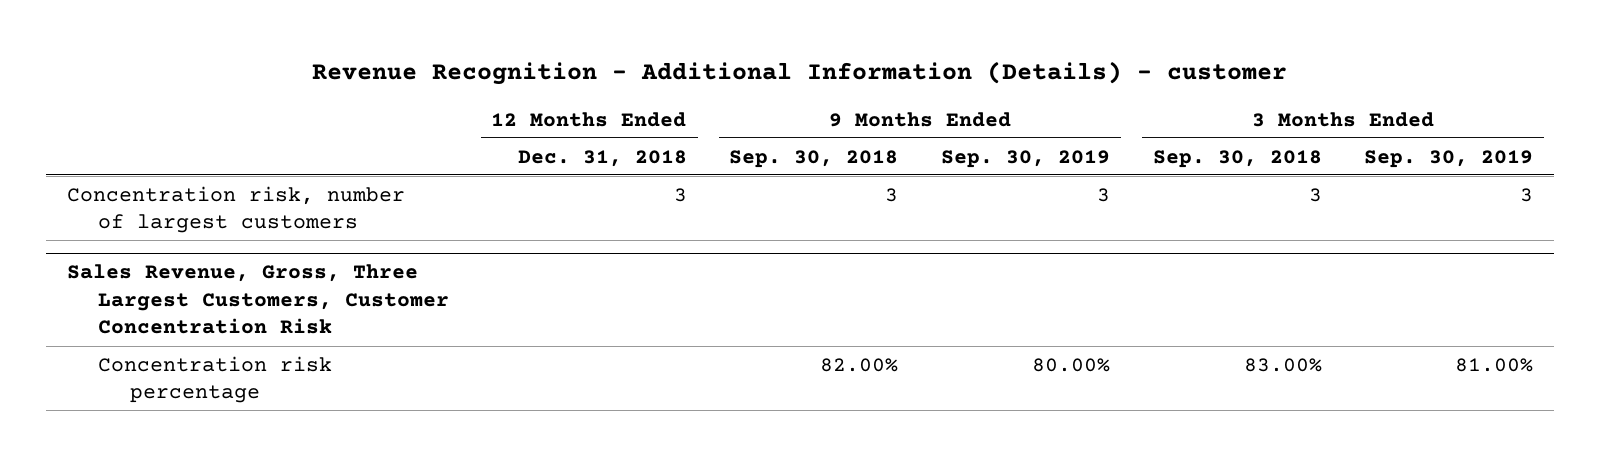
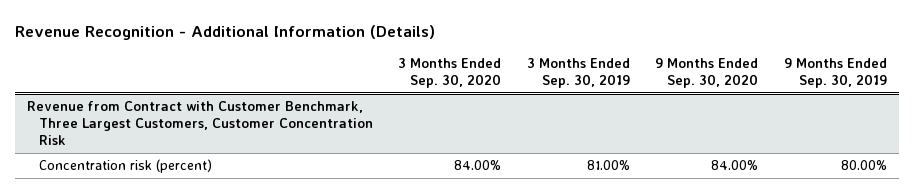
- Revenue Recognition - Additional Information (Details) - customer
+ Revenue Recognition - Additional Information (Details)
- | 12 Months Ended Dec. 31, 2018 | 9 Months Ended Sep. 30, 2018 | 9 Months Ended Sep. 30, 2019 | 3 Months Ended Sep. 30, 2018 | 3 Months Ended Sep. 30, 2019
+ | 3 Months Ended Sep. 30, 2020 | 3 Months Ended Sep. 30, 2019 | 9 Months Ended Sep. 30, 2020 | 9 Months Ended Sep. 30, 2019
- Concentration risk, number of largest customers | 3 | 3 | 3 | 3 | 3
- Sales Revenue, Gross, Three Largest Customers, Customer Concentration Risk
- Concentration risk percentage | | 82.00% | 80.00% | 83.00% | 81.00%
+ Revenue from Contract with Customer Benchmark, Three Largest Customers, Customer Concentration Risk
+ Concentration risk (percent) | 84.00% | 81.00% | 84.00% | 80.00%

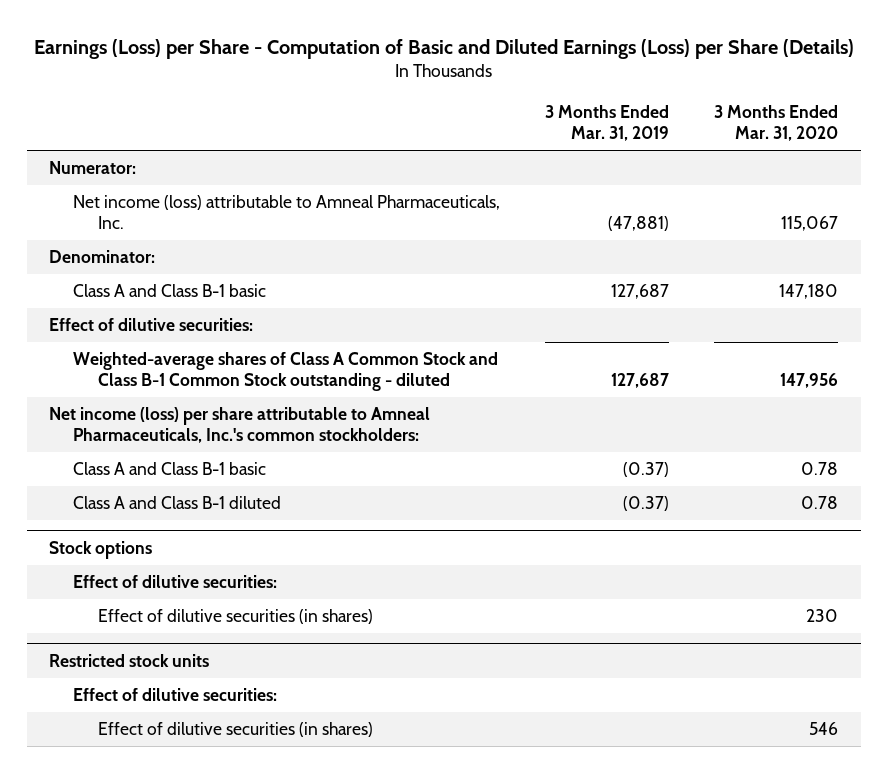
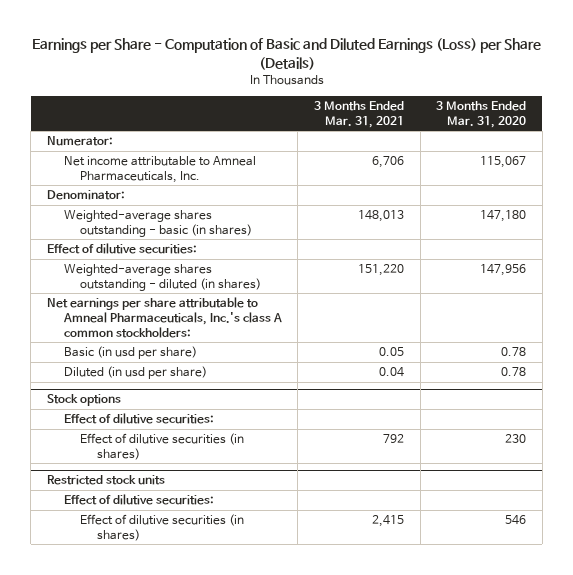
- Earnings (Loss) per Share - Computation of Basic and Diluted Earnings (Loss) per Share (Details)
+ Earnings per Share - Computation of Basic and Diluted Earnings (Loss) per Share (Details)
- | 3 Months Ended Mar. 31, 2019 | 3 Months Ended Mar. 31, 2020
+ | 3 Months Ended Mar. 31, 2021 | 3 Months Ended Mar. 31, 2020
- Net income (loss) attributable to Amneal Pharmaceuticals, Inc. | (47,881) | 115,067
+ Net income attributable to Amneal Pharmaceuticals, Inc. | 6,706 | 115,067
- Class A and Class B-1 basic | 127,687 | 147,180
+ Weighted-average shares outstanding - basic (in shares) | 148,013 | 147,180
- Weighted-average shares of Class A Common Stock and Class B-1 Common Stock outstanding - diluted | 127,687 | 147,956
- Net income (loss) per share attributable to Amneal Pharmaceuticals, Inc.'s common stockholders:
- Class A and Class B-1 basic | (0.37) | 0.78
- Class A and Class B-1 diluted | (0.37) | 0.78
+ Weighted-average shares outstanding - diluted (in shares) | 151,220 | 147,956
+ Net earnings per share attributable to Amneal Pharmaceuticals, Inc.'s class A common stockholders:
+ Basic (in usd per share) | 0.05 | 0.78
+ Diluted (in usd per share) | 0.04 | 0.78

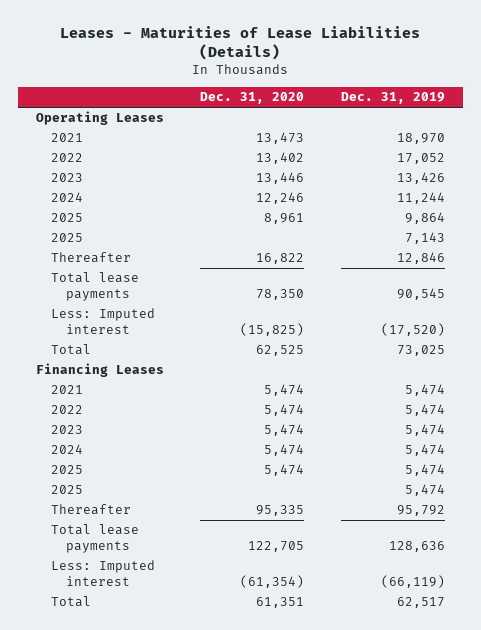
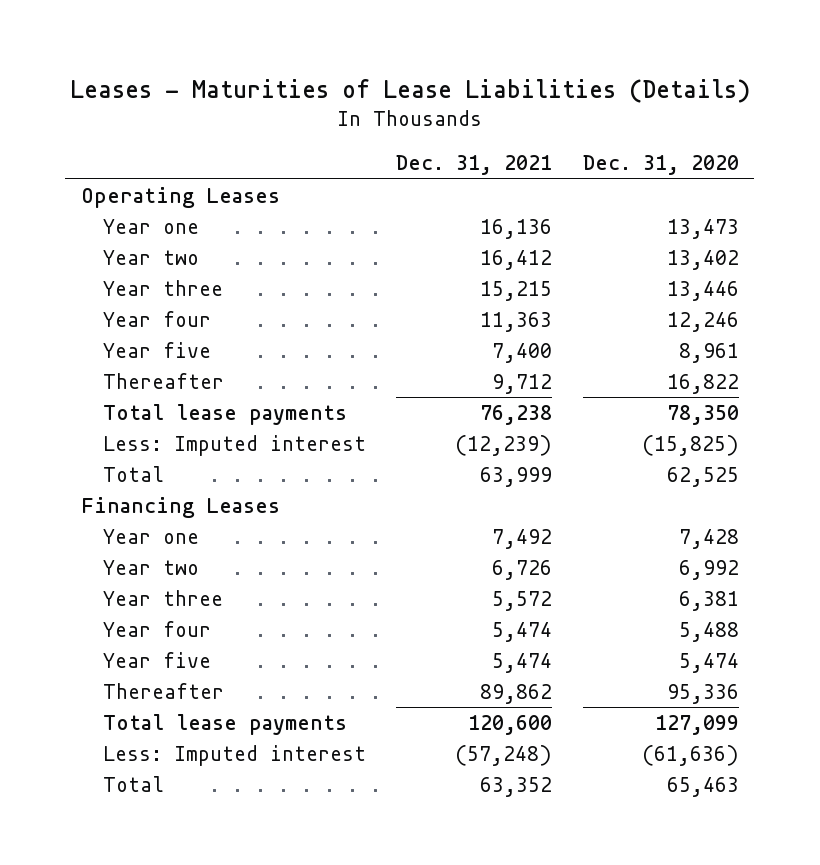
- | Dec. 31, 2020 | Dec. 31, 2019
+ | Dec. 31, 2021 | Dec. 31, 2020
- 2021 | 13,473 | 18,970
- 2022 | 13,402 | 17,052
- 2023 | 13,446 | 13,426
- 2024 | 12,246 | 11,244
- 2025 | 8,961 | 9,864
- 2025 | | 7,143
+ Year one | 16,136 | 13,473
+ Year two | 16,412 | 13,402
+ Year three | 15,215 | 13,446
+ Year four | 11,363 | 12,246
+ Year five | 7,400 | 8,961
- 2021 | 5,474 | 5,474
- 2022 | 5,474 | 5,474
- 2023 | 5,474 | 5,474
- 2024 | 5,474 | 5,474
- 2025 | 5,474 | 5,474
- 2025 | | 5,474
- Thereafter | 95,335 | 95,792
- Total lease payments | 122,705 | 128,636
- Less: Imputed interest | (61,354) | (66,119)
- Total | 61,351 | 62,517
+ Year one | 7,492 | 7,428
+ Year two | 6,726 | 6,992
+ Year three | 5,572 | 6,381
+ Year four | 5,474 | 5,488
+ Year five | 5,474 | 5,474
+ Thereafter | 89,862 | 95,336
+ Total lease payments | 120,600 | 127,099
+ Less: Imputed interest | (57,248) | (61,636)
+ Total | 63,352 | 65,463

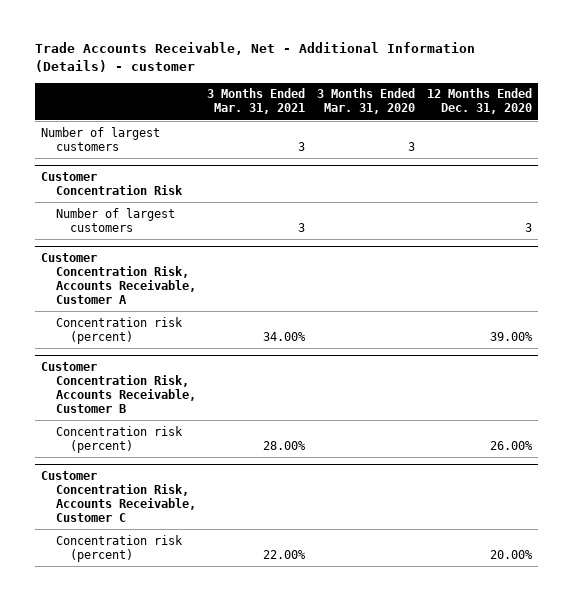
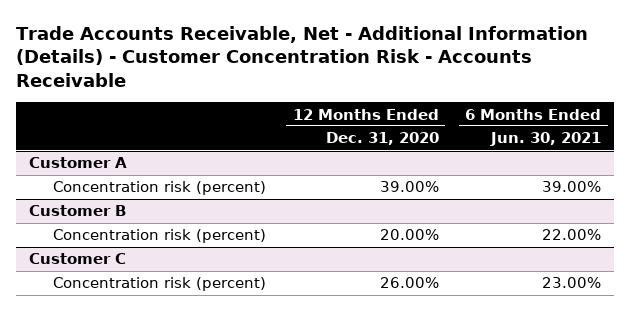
- Trade Accounts Receivable, Net - Additional Information (Details) - customer
+ Trade Accounts Receivable, Net - Additional Information (Details) - Customer Concentration Risk - Accounts Receivable
- | 3 Months Ended Mar. 31, 2021 | 3 Months Ended Mar. 31, 2020 | 12 Months Ended Dec. 31, 2020
+ | 12 Months Ended Dec. 31, 2020 | 6 Months Ended Jun. 30, 2021
- Number of largest customers | 3 | 3 |
- Customer Concentration Risk
- Number of largest customers | 3 | | 3
- Customer Concentration Risk, Accounts Receivable, Customer A
+ Customer A
- Customer Concentration Risk, Accounts Receivable, Customer B
- Concentration risk (percent) | 28.00% | | 26.00%
- Customer Concentration Risk, Accounts Receivable, Customer C
+ Customer B
+ Customer C
+ Concentration risk (percent) | 26.00% | 23.00%

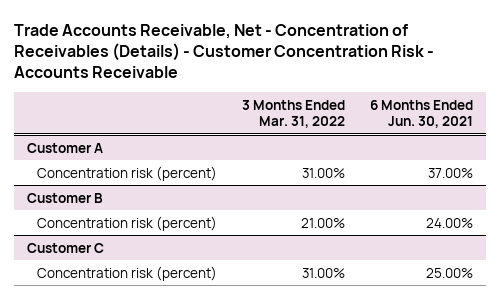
- Trade Accounts Receivable, Net - Additional Information (Details) - Customer Concentration Risk - Accounts Receivable
+ Trade Accounts Receivable, Net - Concentration of Receivables (Details) - Customer Concentration Risk - Accounts Receivable
- | 12 Months Ended Dec. 31, 2020 | 6 Months Ended Jun. 30, 2021
+ | 3 Months Ended Mar. 31, 2022 | 6 Months Ended Jun. 30, 2021
@ Customer A
- Concentration risk (percent) | 39.00% | 39.00%
+ Concentration risk (percent) | 31.00% | 37.00%
@ Customer B
- Concentration risk (percent) | 20.00% | 22.00%
+ Concentration risk (percent) | 21.00% | 24.00%
@ Customer C
- Concentration risk (percent) | 26.00% | 23.00%
+ Concentration risk (percent) | 31.00% | 25.00%

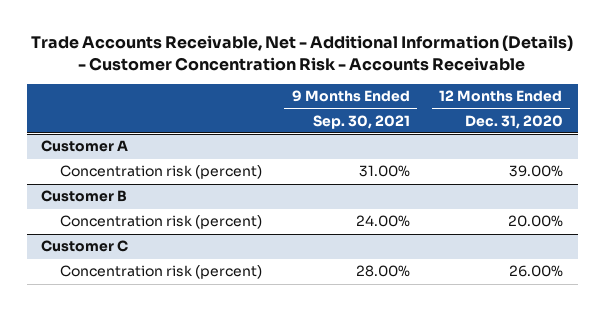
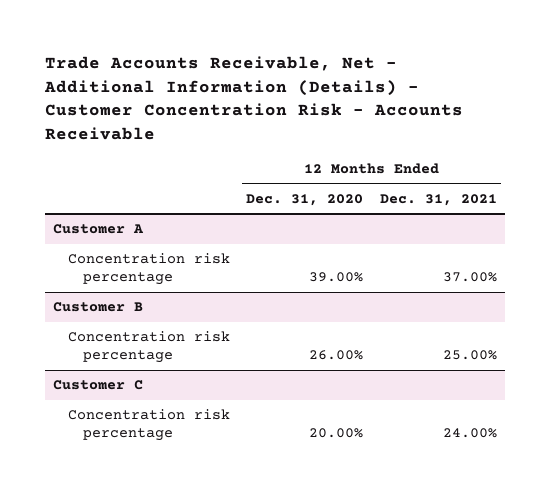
- | 9 Months Ended Sep. 30, 2021 | 12 Months Ended Dec. 31, 2020
+ | 12 Months Ended Dec. 31, 2020 | 12 Months Ended Dec. 31, 2021
@ Customer A
- Concentration risk (percent) | 31.00% | 39.00%
+ Concentration risk percentage | 39.00% | 37.00%
@ Customer B
- Concentration risk (percent) | 24.00% | 20.00%
+ Concentration risk percentage | 26.00% | 25.00%
@ Customer C
- Concentration risk (percent) | 28.00% | 26.00%
+ Concentration risk percentage | 20.00% | 24.00%

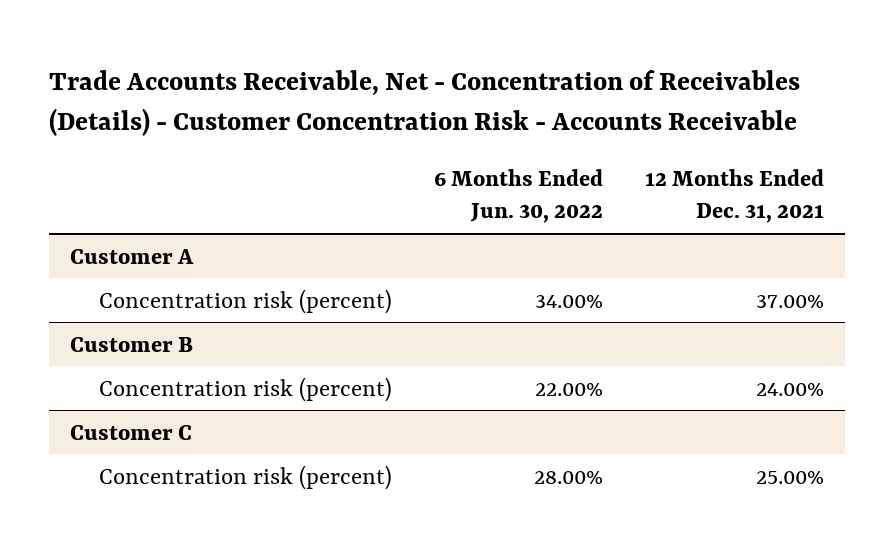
- Trade Accounts Receivable, Net - Additional Information (Details) - Customer Concentration Risk - Accounts Receivable
+ Trade Accounts Receivable, Net - Concentration of Receivables (Details) - Customer Concentration Risk - Accounts Receivable
- | 12 Months Ended Dec. 31, 2020 | 12 Months Ended Dec. 31, 2021
+ | 6 Months Ended Jun. 30, 2022 | 12 Months Ended Dec. 31, 2021
@ Customer A
- Concentration risk percentage | 39.00% | 37.00%
+ Concentration risk (percent) | 34.00% | 37.00%
@ Customer B
- Concentration risk percentage | 26.00% | 25.00%
+ Concentration risk (percent) | 22.00% | 24.00%
@ Customer C
- Concentration risk percentage | 20.00% | 24.00%
+ Concentration risk (percent) | 28.00% | 25.00%

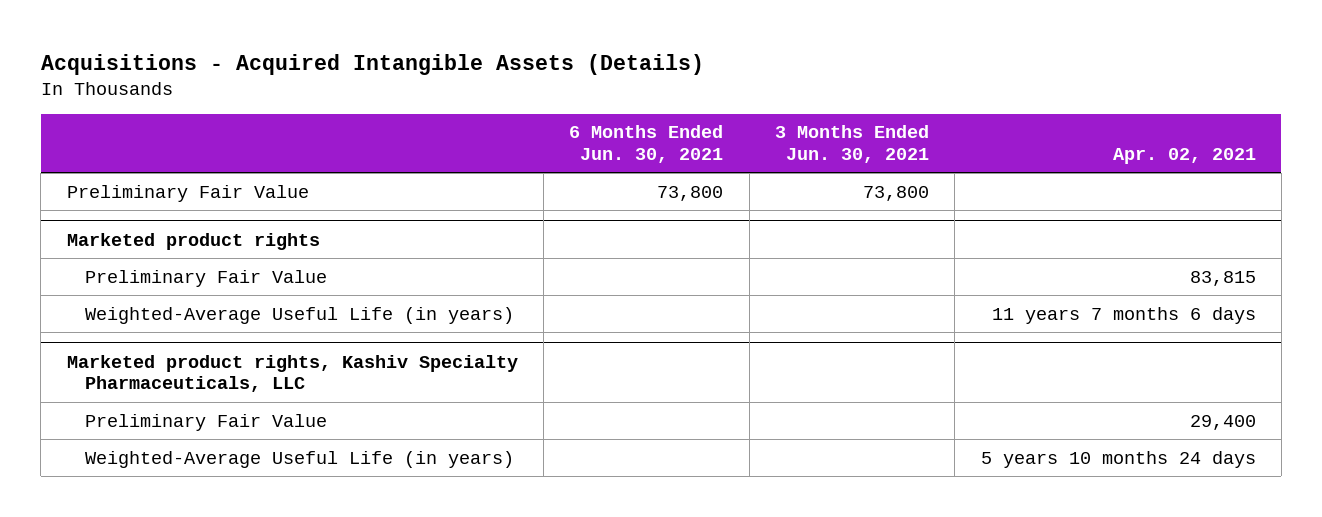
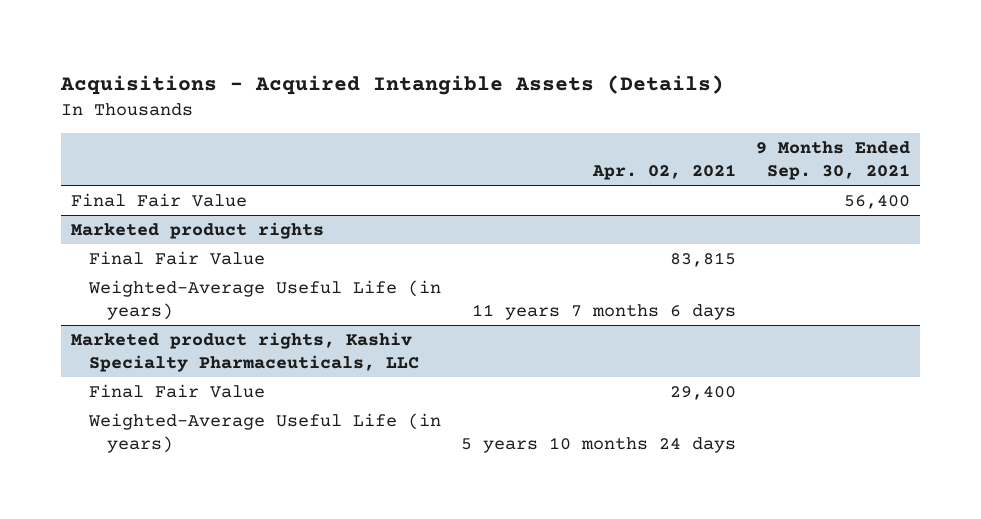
- | 6 Months Ended Jun. 30, 2021 | 3 Months Ended Jun. 30, 2021 | Apr. 02, 2021
+ | Apr. 02, 2021 | 9 Months Ended Sep. 30, 2021
- Preliminary Fair Value | 73,800 | 73,800 |
+ Final Fair Value | | 56,400
@ Marketed product rights
- Preliminary Fair Value | | | 83,815
+ Final Fair Value | 83,815 |
@ Marketed product rights, Kashiv Specialty Pharmaceuticals, LLC
- Preliminary Fair Value | | | 29,400
+ Final Fair Value | 29,400 |

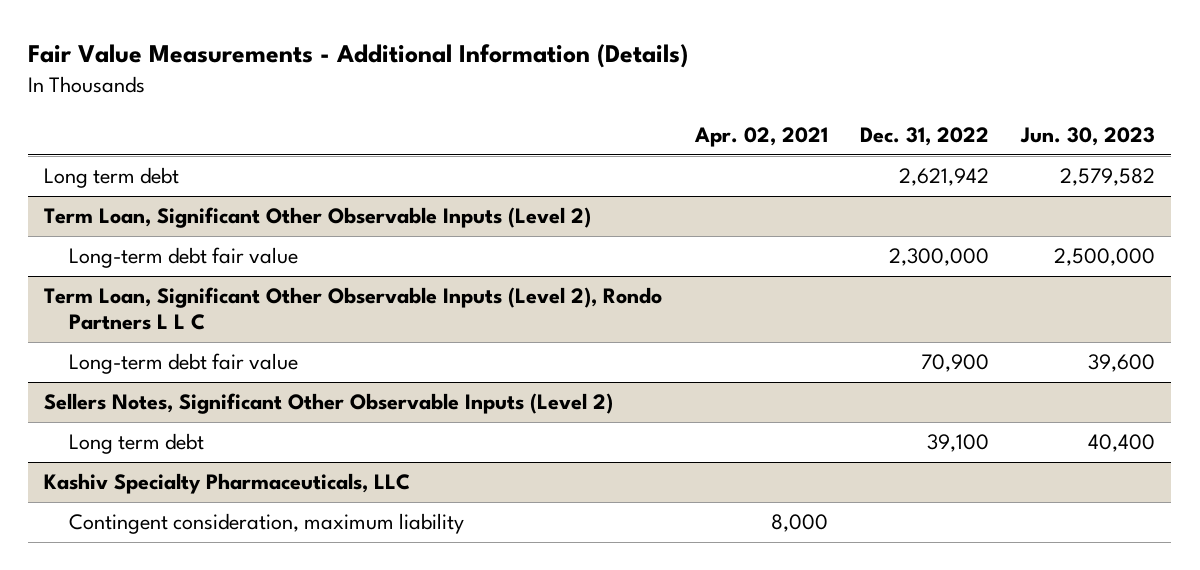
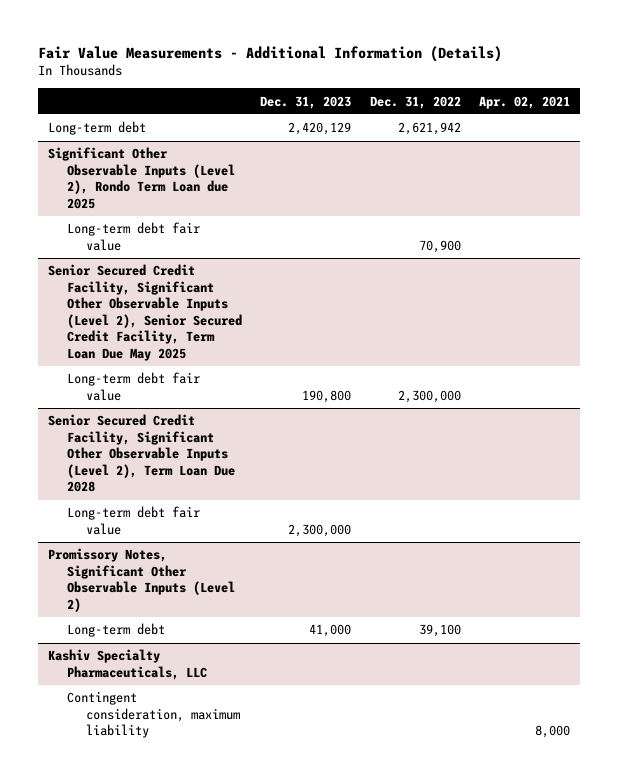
- | Apr. 02, 2021 | Dec. 31, 2022 | Jun. 30, 2023
+ | Dec. 31, 2023 | Dec. 31, 2022 | Apr. 02, 2021
- Long term debt | | 2,621,942 | 2,579,582
- Term Loan, Significant Other Observable Inputs (Level 2)
- Long-term debt fair value | | 2,300,000 | 2,500,000
- Term Loan, Significant Other Observable Inputs (Level 2), Rondo Partners L L C
+ Long-term debt | 2,420,129 | 2,621,942 |
+ Significant Other Observable Inputs (Level 2), Rondo Term Loan due 2025
- Sellers Notes, Significant Other Observable Inputs (Level 2)
- Long term debt | | 39,100 | 40,400
+ Senior Secured Credit Facility, Significant Other Observable Inputs (Level 2), Senior Secured Credit Facility, Term Loan Due May 2025
+ Long-term debt fair value | 190,800 | 2,300,000 |
+ Senior Secured Credit Facility, Significant Other Observable Inputs (Level 2), Term Loan Due 2028
+ Long-term debt fair value | 2,300,000 | |
+ Promissory Notes, Significant Other Observable Inputs (Level 2)
+ Long-term debt | 41,000 | 39,100 |

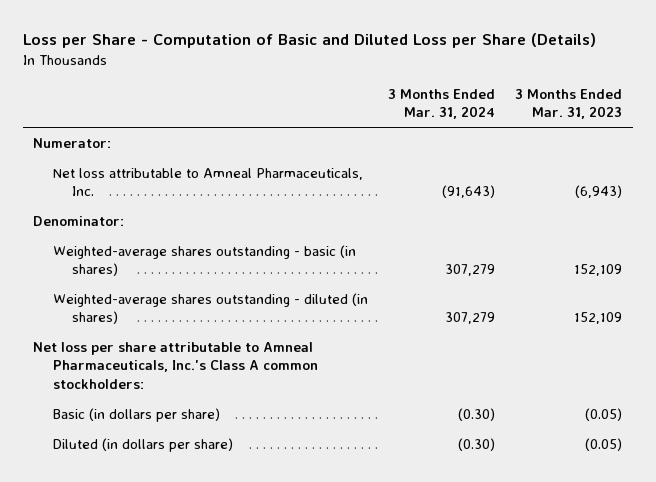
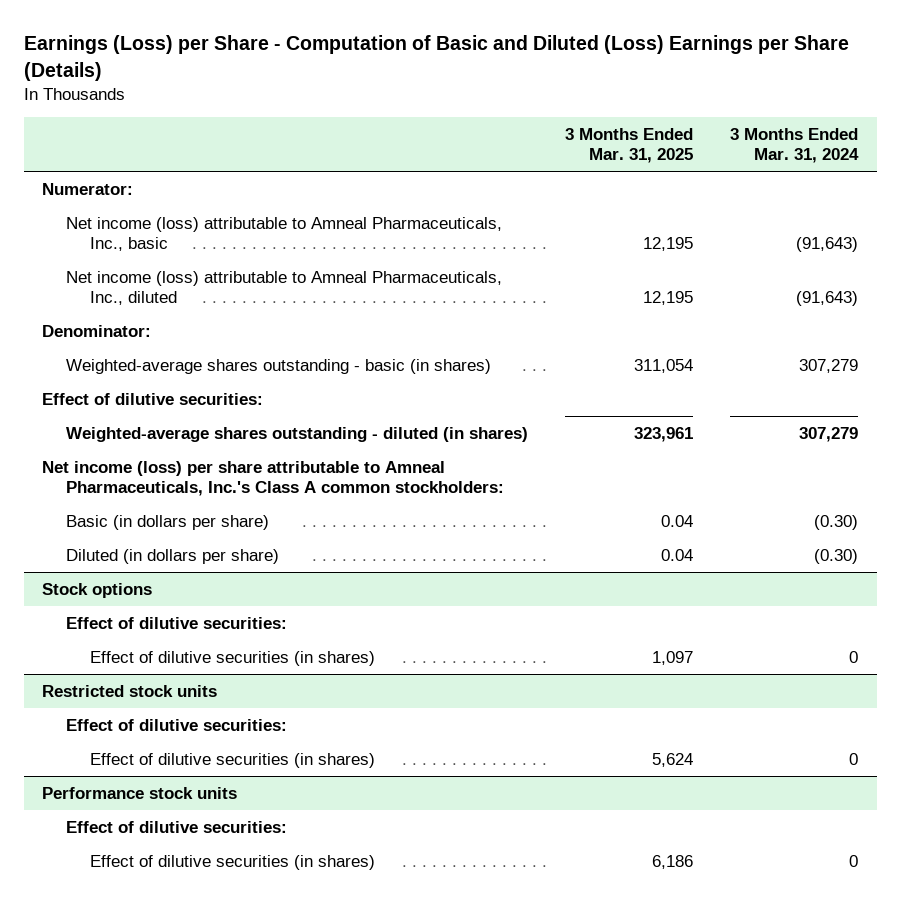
- Loss per Share - Computation of Basic and Diluted Loss per Share (Details)
+ Earnings (Loss) per Share - Computation of Basic and Diluted (Loss) Earnings per Share (Details)
- | 3 Months Ended Mar. 31, 2024 | 3 Months Ended Mar. 31, 2023
+ | 3 Months Ended Mar. 31, 2025 | 3 Months Ended Mar. 31, 2024
- Net loss attributable to Amneal Pharmaceuticals, Inc. | (91,643) | (6,943)
+ Net income (loss) attributable to Amneal Pharmaceuticals, Inc., basic | 12,195 | (91,643)
+ Net income (loss) attributable to Amneal Pharmaceuticals, Inc., diluted | 12,195 | (91,643)
+ Effect of dilutive securities:
- Net loss per share attributable to Amneal Pharmaceuticals, Inc.'s Class A common stockholders:
+ Net income (loss) per share attributable to Amneal Pharmaceuticals, Inc.'s Class A common stockholders:
+ Stock options
+ Effect of dilutive securities:
+ Effect of dilutive securities (in shares) | 1,097 | 0
+ Restricted stock units
+ Effect of dilutive securities:
+ Effect of dilutive securities (in shares) | 5,624 | 0
+ Performance stock units
+ Effect of dilutive securities:
+ Effect of dilutive securities (in shares) | 6,186 | 0

